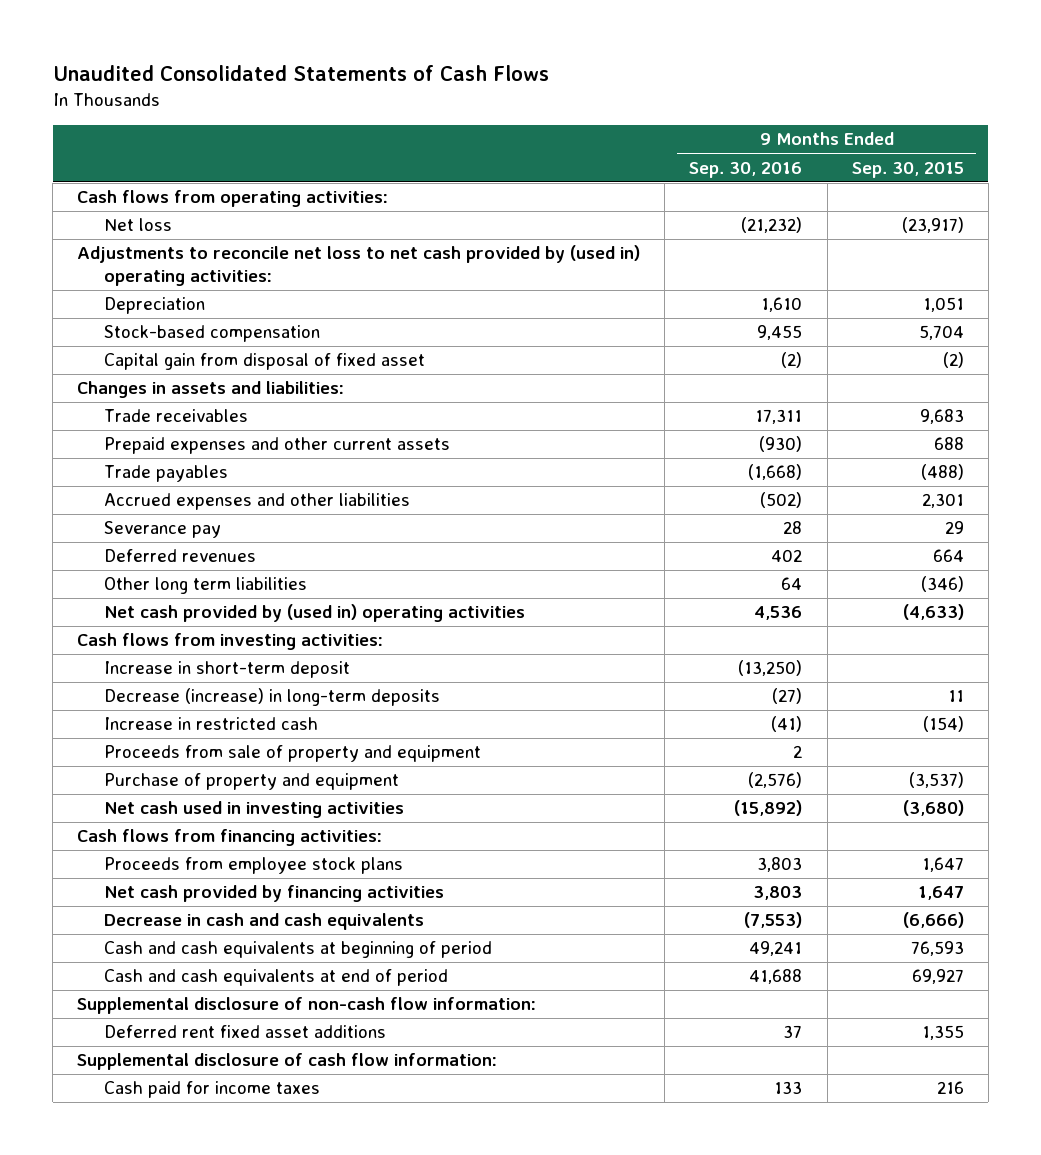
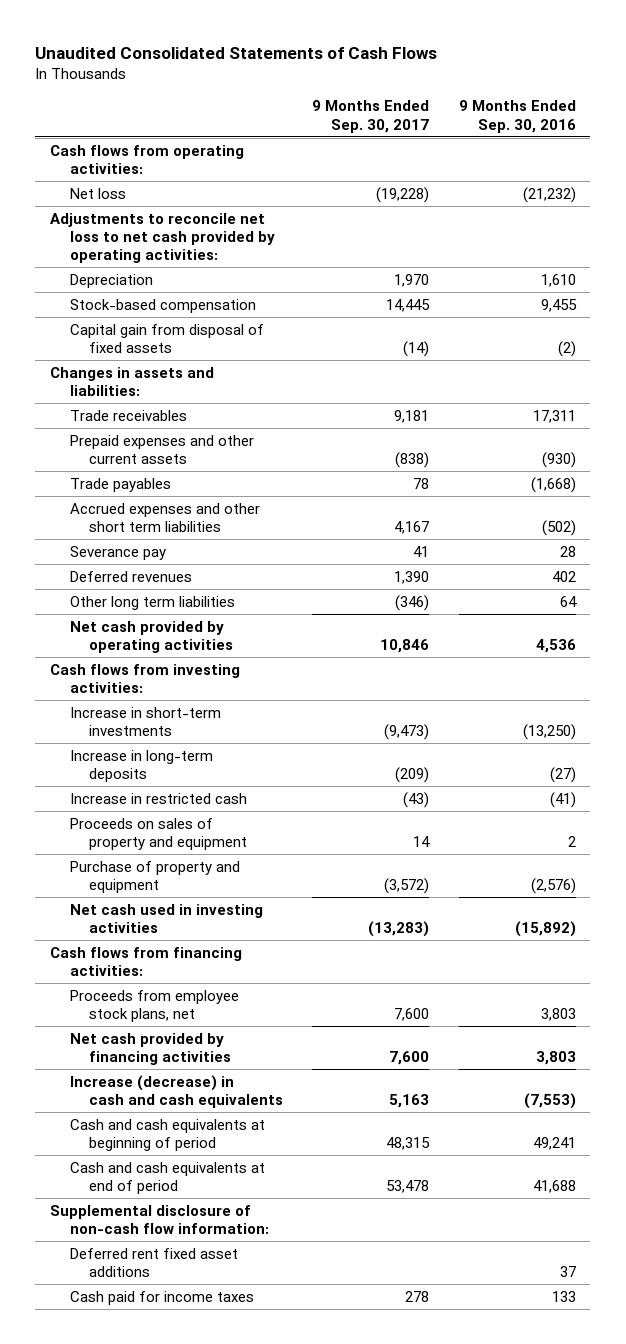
- | 9 Months Ended Sep. 30, 2016 | 9 Months Ended Sep. 30, 2015
+ | 9 Months Ended Sep. 30, 2017 | 9 Months Ended Sep. 30, 2016
- Adjustments to reconcile net loss to net cash provided by (used in) operating activities:
+ Adjustments to reconcile net loss to net cash provided by operating activities:
- Capital gain from disposal of fixed asset | (2) | (2)
+ Capital gain from disposal of fixed assets | (14) | (2)
- Accrued expenses and other liabilities | (502) | 2,301
+ Accrued expenses and other short term liabilities | 4,167 | (502)
- Net cash provided by (used in) operating activities | 4,536 | (4,633)
+ Net cash provided by operating activities | 10,846 | 4,536
- Increase in short-term deposit | (13,250) |
- Decrease (increase) in long-term deposits | (27) | 11
+ Increase in short-term investments | (9,473) | (13,250)
+ Increase in long-term deposits | (209) | (27)
- Proceeds from sale of property and equipment | 2 |
+ Proceeds on sales of property and equipment | 14 | 2
- Proceeds from employee stock plans | 3,803 | 1,647
+ Proceeds from employee stock plans, net | 7,600 | 3,803
- Decrease in cash and cash equivalents | (7,553) | (6,666)
+ Increase (decrease) in cash and cash equivalents | 5,163 | (7,553)
- Supplemental disclosure of cash flow information:

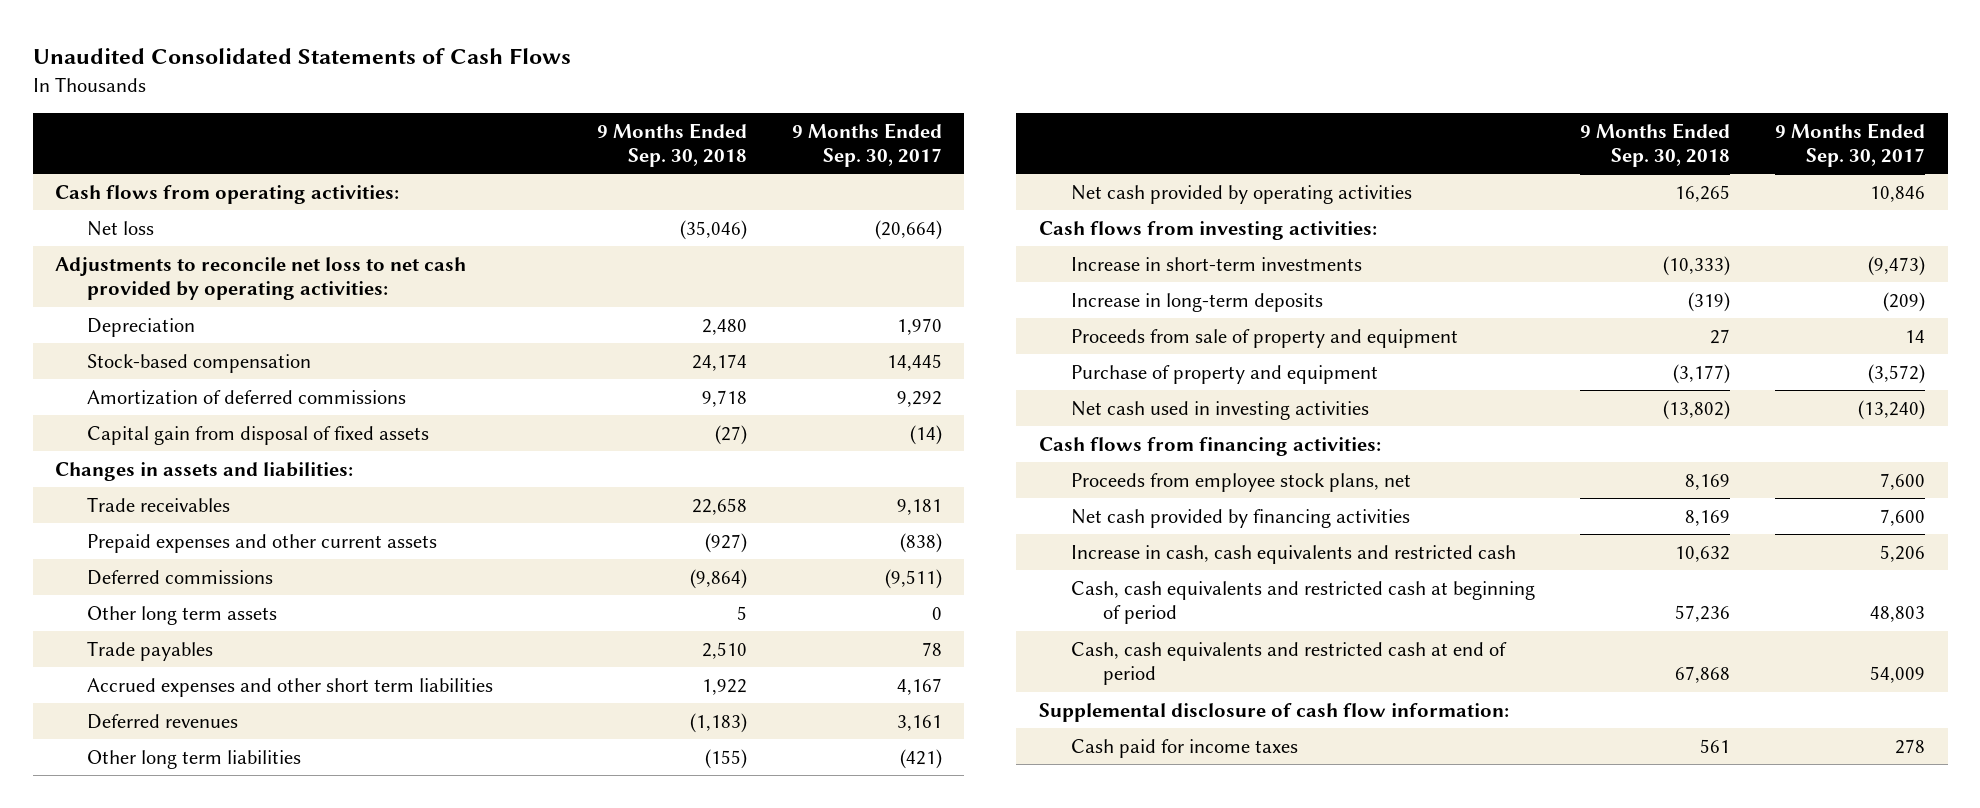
- | 9 Months Ended Sep. 30, 2017 | 9 Months Ended Sep. 30, 2016
+ | 9 Months Ended Sep. 30, 2018 | 9 Months Ended Sep. 30, 2017
- Net loss | (19,228) | (21,232)
+ Net loss | (35,046) | (20,664)
+ Amortization of deferred commissions | 9,718 | 9,292
+ Deferred commissions | (9,864) | (9,511)
+ Other long term assets | 5 | 0
- Severance pay | 41 | 28
- Deferred revenues | 1,390 | 402
- Other long term liabilities | (346) | 64
+ Deferred revenues | (1,183) | 3,161
+ Other long term liabilities | (155) | (421)
- Increase in restricted cash | (43) | (41)
- Proceeds on sales of property and equipment | 14 | 2
+ Proceeds from sale of property and equipment | 27 | 14
- Net cash used in investing activities | (13,283) | (15,892)
+ Net cash used in investing activities | (13,802) | (13,240)
- Increase (decrease) in cash and cash equivalents | 5,163 | (7,553)
- Cash and cash equivalents at beginning of period | 48,315 | 49,241
- Cash and cash equivalents at end of period | 53,478 | 41,688
- Supplemental disclosure of non-cash flow information:
- Deferred rent fixed asset additions | | 37
+ Increase in cash, cash equivalents and restricted cash | 10,632 | 5,206
+ Cash, cash equivalents and restricted cash at beginning of period | 57,236 | 48,803
+ Cash, cash equivalents and restricted cash at end of period | 67,868 | 54,009
+ Supplemental disclosure of cash flow information:

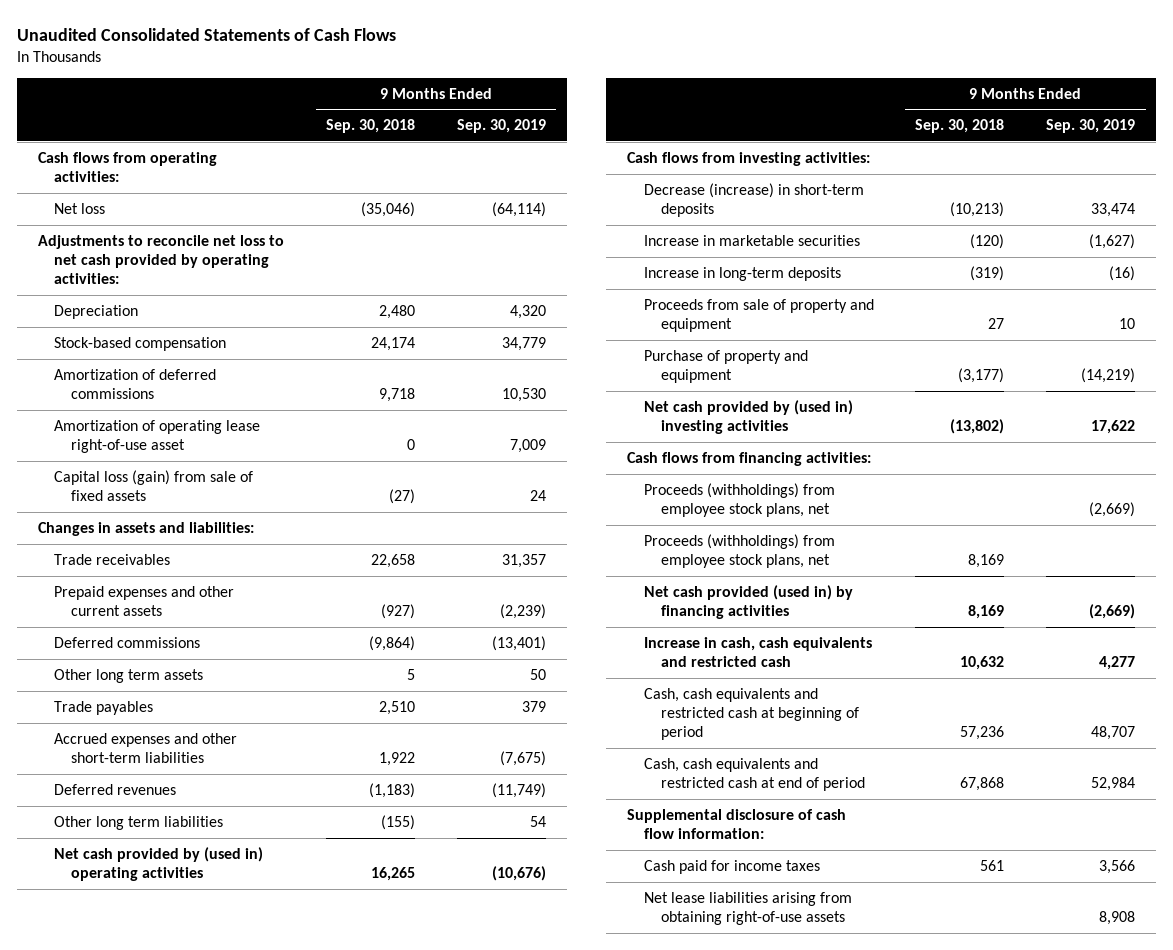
- | 9 Months Ended Sep. 30, 2018 | 9 Months Ended Sep. 30, 2017
+ | 9 Months Ended Sep. 30, 2018 | 9 Months Ended Sep. 30, 2019
- Capital gain from disposal of fixed assets | (27) | (14)
+ Amortization of operating lease right-of-use asset | 0 | 7,009
+ Capital loss (gain) from sale of fixed assets | (27) | 24
- Accrued expenses and other short term liabilities | 1,922 | 4,167
+ Accrued expenses and other short-term liabilities | 1,922 | (7,675)
- Net cash provided by operating activities | 16,265 | 10,846
+ Net cash provided by (used in) operating activities | 16,265 | (10,676)
- Increase in short-term investments | (10,333) | (9,473)
+ Decrease (increase) in short-term deposits | (10,213) | 33,474
+ Increase in marketable securities | (120) | (1,627)
- Net cash used in investing activities | (13,802) | (13,240)
+ Net cash provided by (used in) investing activities | (13,802) | 17,622
- Proceeds from employee stock plans, net | 8,169 | 7,600
- Net cash provided by financing activities | 8,169 | 7,600
+ Proceeds (withholdings) from employee stock plans, net | | (2,669)
+ Proceeds (withholdings) from employee stock plans, net | 8,169 |
+ Net cash provided (used in) by financing activities | 8,169 | (2,669)
+ Net lease liabilities arising from obtaining right-of-use assets | | 8,908

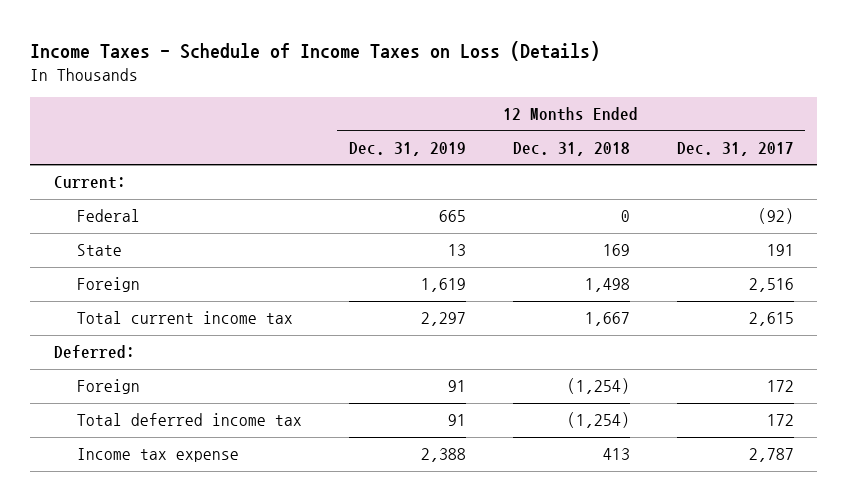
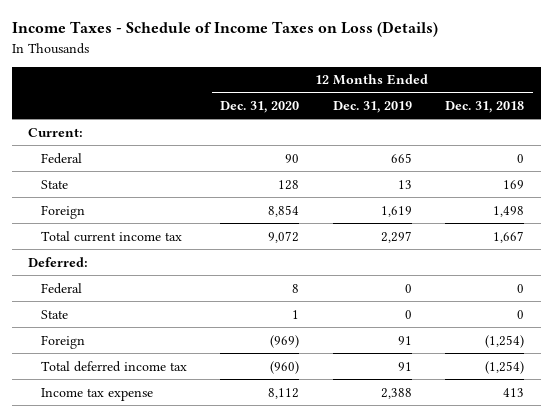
- | 12 Months Ended Dec. 31, 2019 | 12 Months Ended Dec. 31, 2018 | 12 Months Ended Dec. 31, 2017
+ | 12 Months Ended Dec. 31, 2020 | 12 Months Ended Dec. 31, 2019 | 12 Months Ended Dec. 31, 2018
+ Federal | 8 | 0 | 0
+ State | 1 | 0 | 0

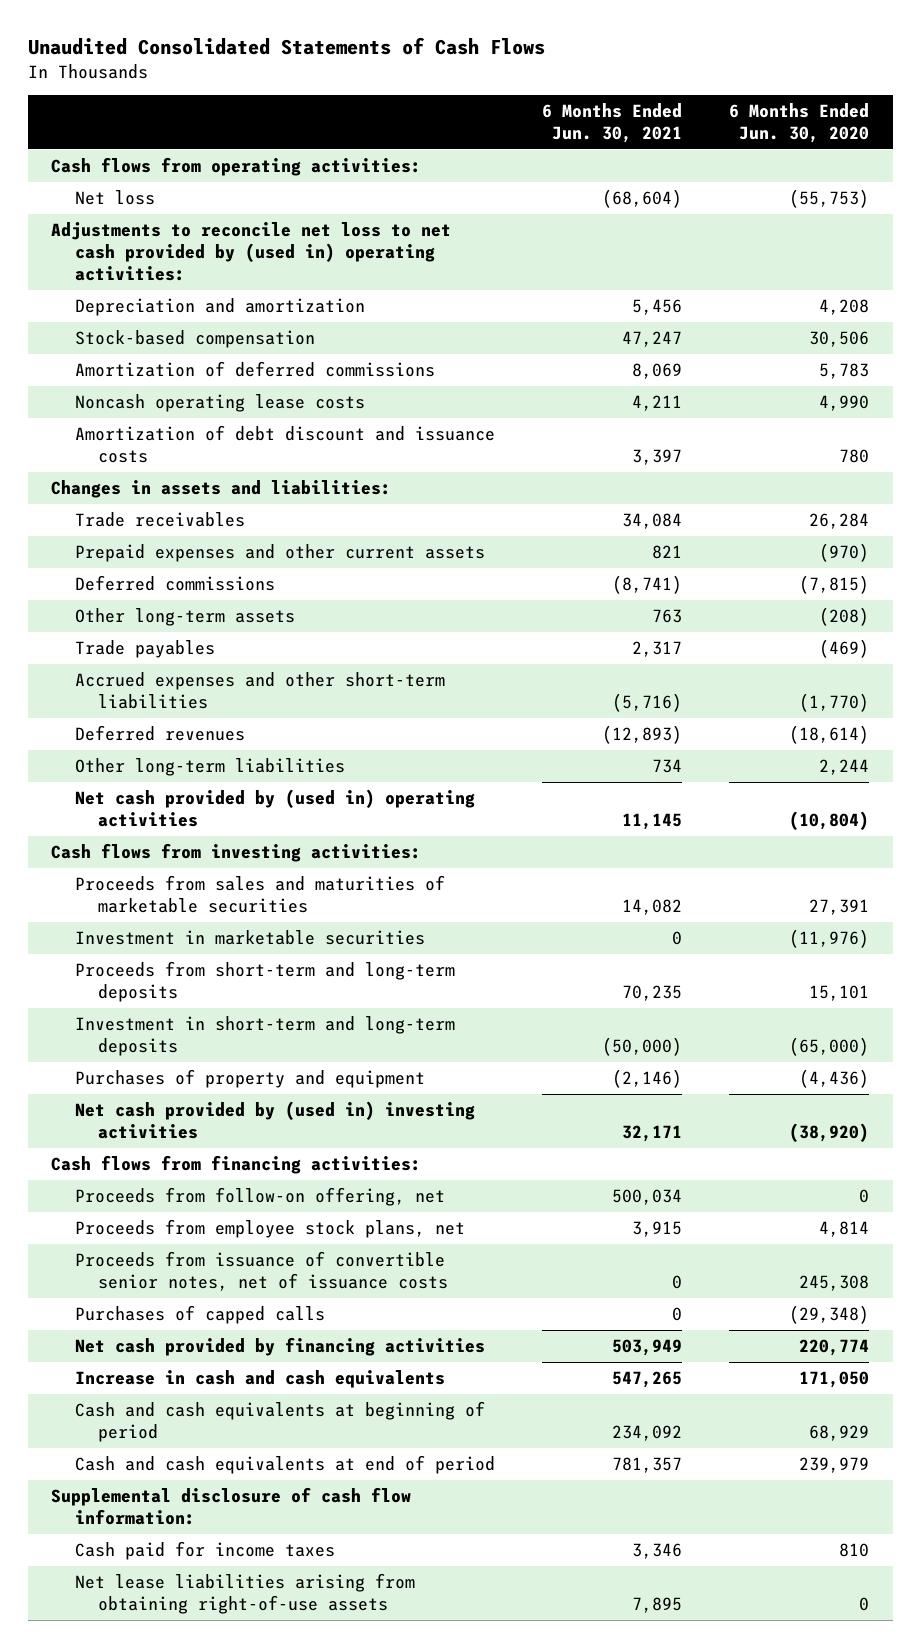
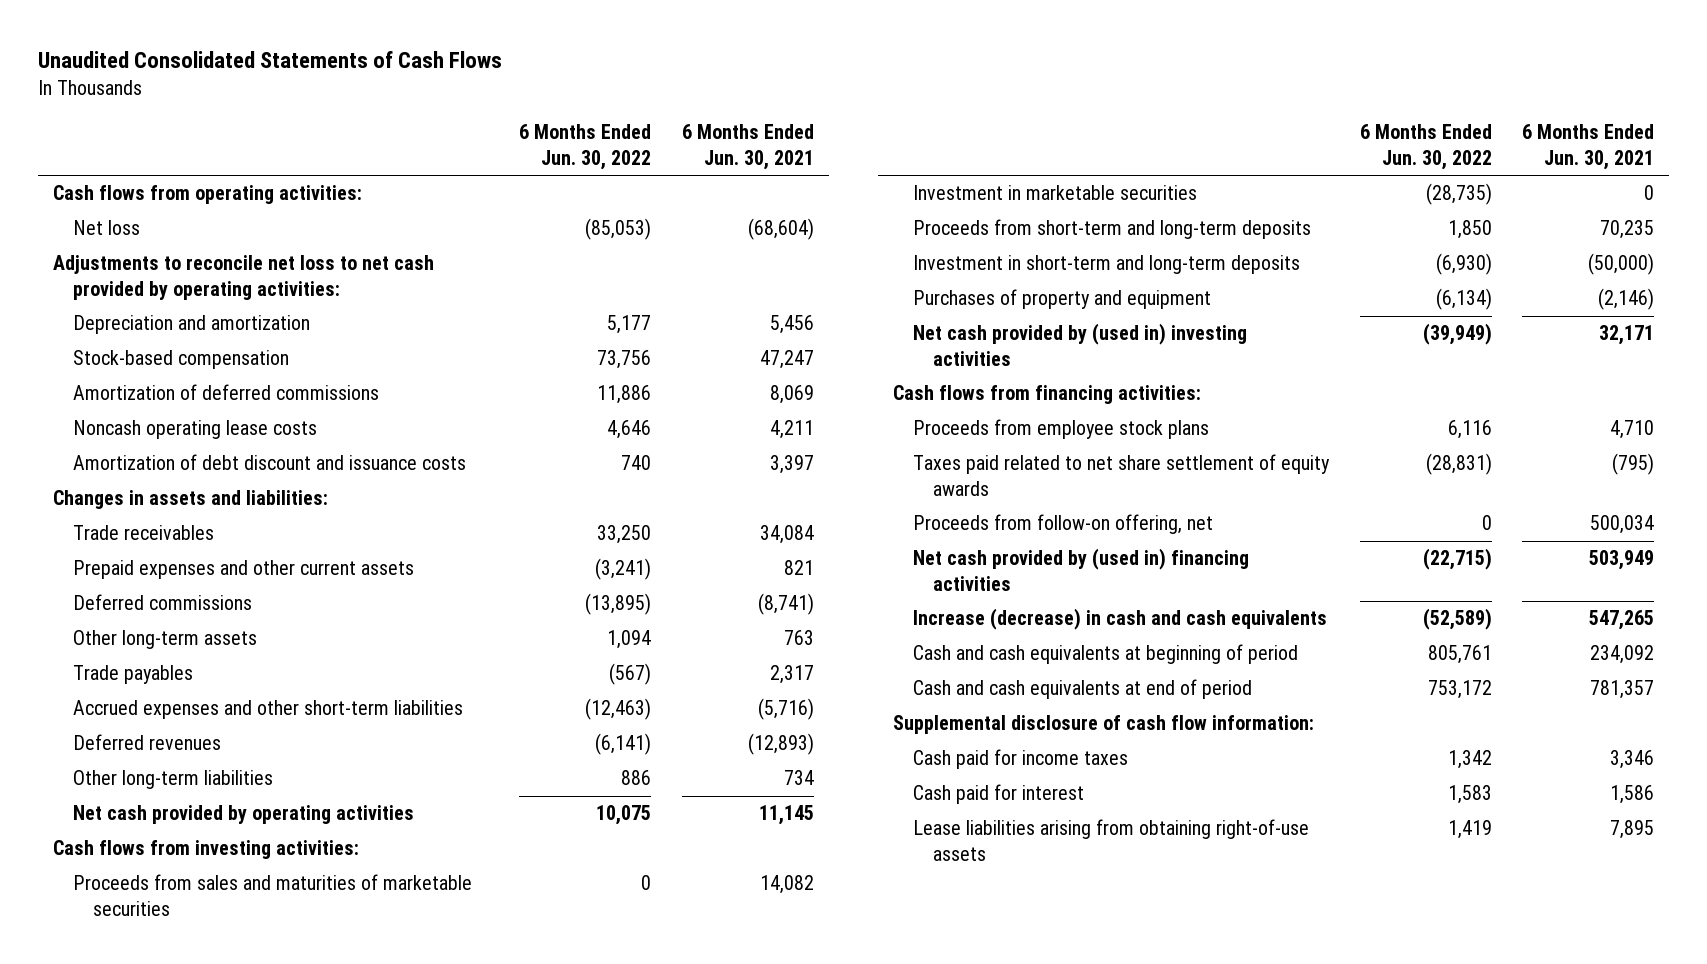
- | 6 Months Ended Jun. 30, 2021 | 6 Months Ended Jun. 30, 2020
+ | 6 Months Ended Jun. 30, 2022 | 6 Months Ended Jun. 30, 2021
- Adjustments to reconcile net loss to net cash provided by (used in) operating activities:
+ Adjustments to reconcile net loss to net cash provided by operating activities:
- Net cash provided by (used in) operating activities | 11,145 | (10,804)
+ Net cash provided by operating activities | 10,075 | 11,145
+ Proceeds from employee stock plans | 6,116 | 4,710
+ Taxes paid related to net share settlement of equity awards | (28,831) | (795)
- Proceeds from employee stock plans, net | 3,915 | 4,814
- Proceeds from issuance of convertible senior notes, net of issuance costs | 0 | 245,308
- Purchases of capped calls | 0 | (29,348)
- Net cash provided by financing activities | 503,949 | 220,774
- Increase in cash and cash equivalents | 547,265 | 171,050
+ Net cash provided by (used in) financing activities | (22,715) | 503,949
+ Increase (decrease) in cash and cash equivalents | (52,589) | 547,265
- Net lease liabilities arising from obtaining right-of-use assets | 7,895 | 0
+ Cash paid for interest | 1,583 | 1,586
+ Lease liabilities arising from obtaining right-of-use assets | 1,419 | 7,895

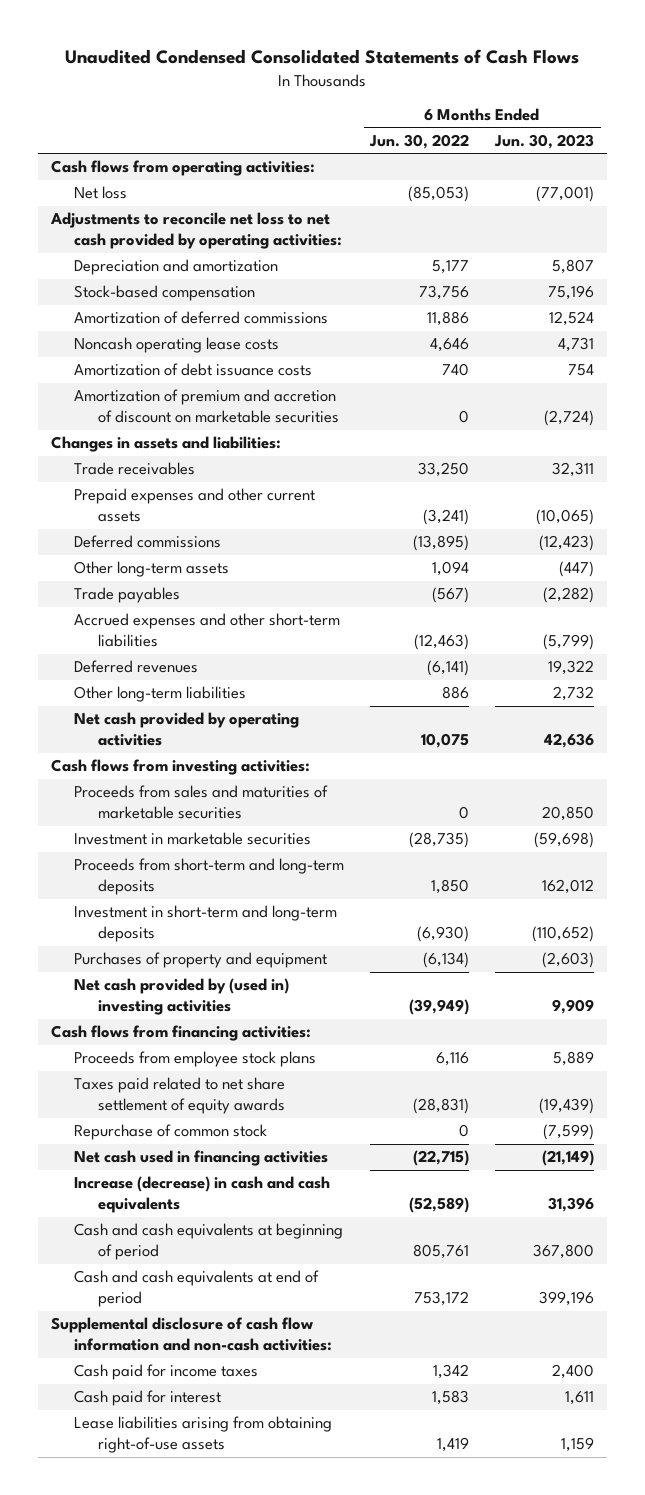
- Unaudited Consolidated Statements of Cash Flows
+ Unaudited Condensed Consolidated Statements of Cash Flows
- | 6 Months Ended Jun. 30, 2022 | 6 Months Ended Jun. 30, 2021
+ | 6 Months Ended Jun. 30, 2022 | 6 Months Ended Jun. 30, 2023
- Amortization of debt discount and issuance costs | 740 | 3,397
+ Amortization of debt issuance costs | 740 | 754
+ Amortization of premium and accretion of discount on marketable securities | 0 | (2,724)
- Proceeds from follow-on offering, net | 0 | 500,034
- Net cash provided by (used in) financing activities | (22,715) | 503,949
+ Repurchase of common stock | 0 | (7,599)
+ Net cash used in financing activities | (22,715) | (21,149)
- Supplemental disclosure of cash flow information:
+ Supplemental disclosure of cash flow information and non-cash activities:

